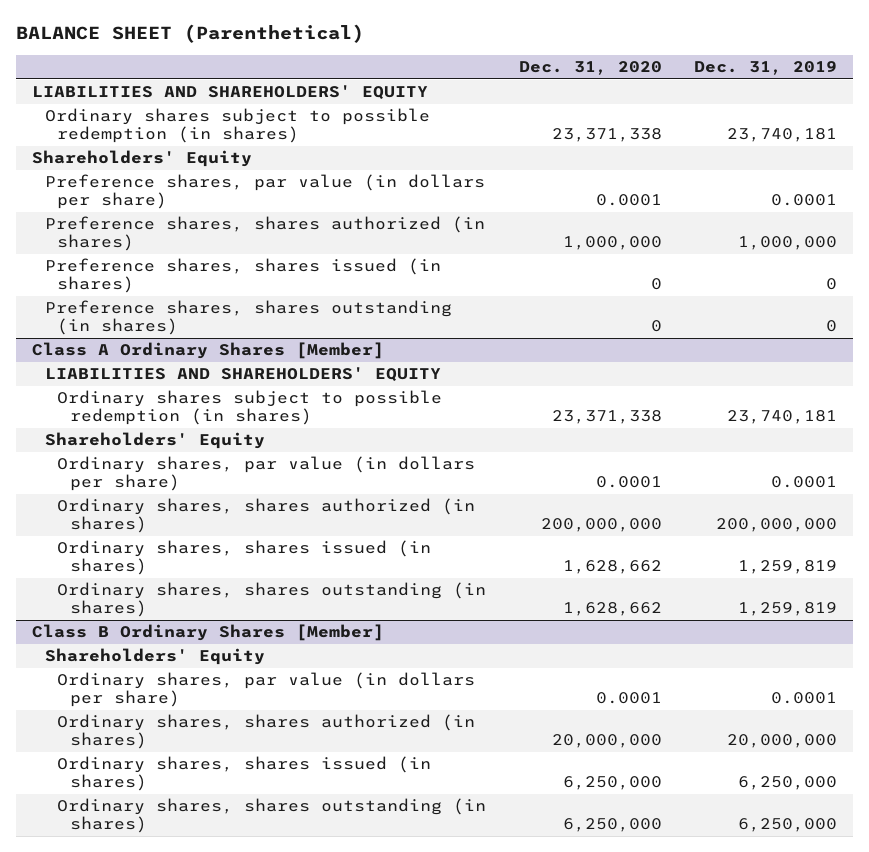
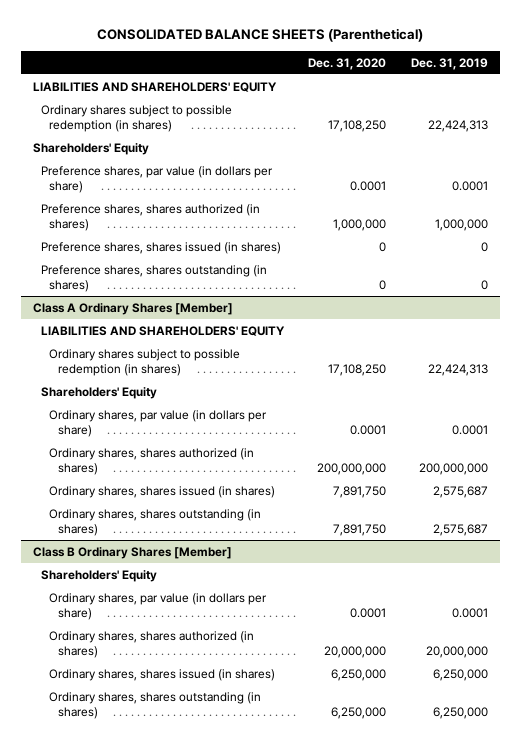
- BALANCE SHEET (Parenthetical)
+ CONSOLIDATED BALANCE SHEETS (Parenthetical)
- Ordinary shares subject to possible redemption (in shares) | 23,371,338 | 23,740,181
+ Ordinary shares subject to possible redemption (in shares) | 17,108,250 | 22,424,313
@ Class A Ordinary Shares [Member]
- Ordinary shares subject to possible redemption (in shares) | 23,371,338 | 23,740,181
+ Ordinary shares subject to possible redemption (in shares) | 17,108,250 | 22,424,313
- Ordinary shares, shares issued (in shares) | 1,628,662 | 1,259,819
- Ordinary shares, shares outstanding (in shares) | 1,628,662 | 1,259,819
+ Ordinary shares, shares issued (in shares) | 7,891,750 | 2,575,687
+ Ordinary shares, shares outstanding (in shares) | 7,891,750 | 2,575,687

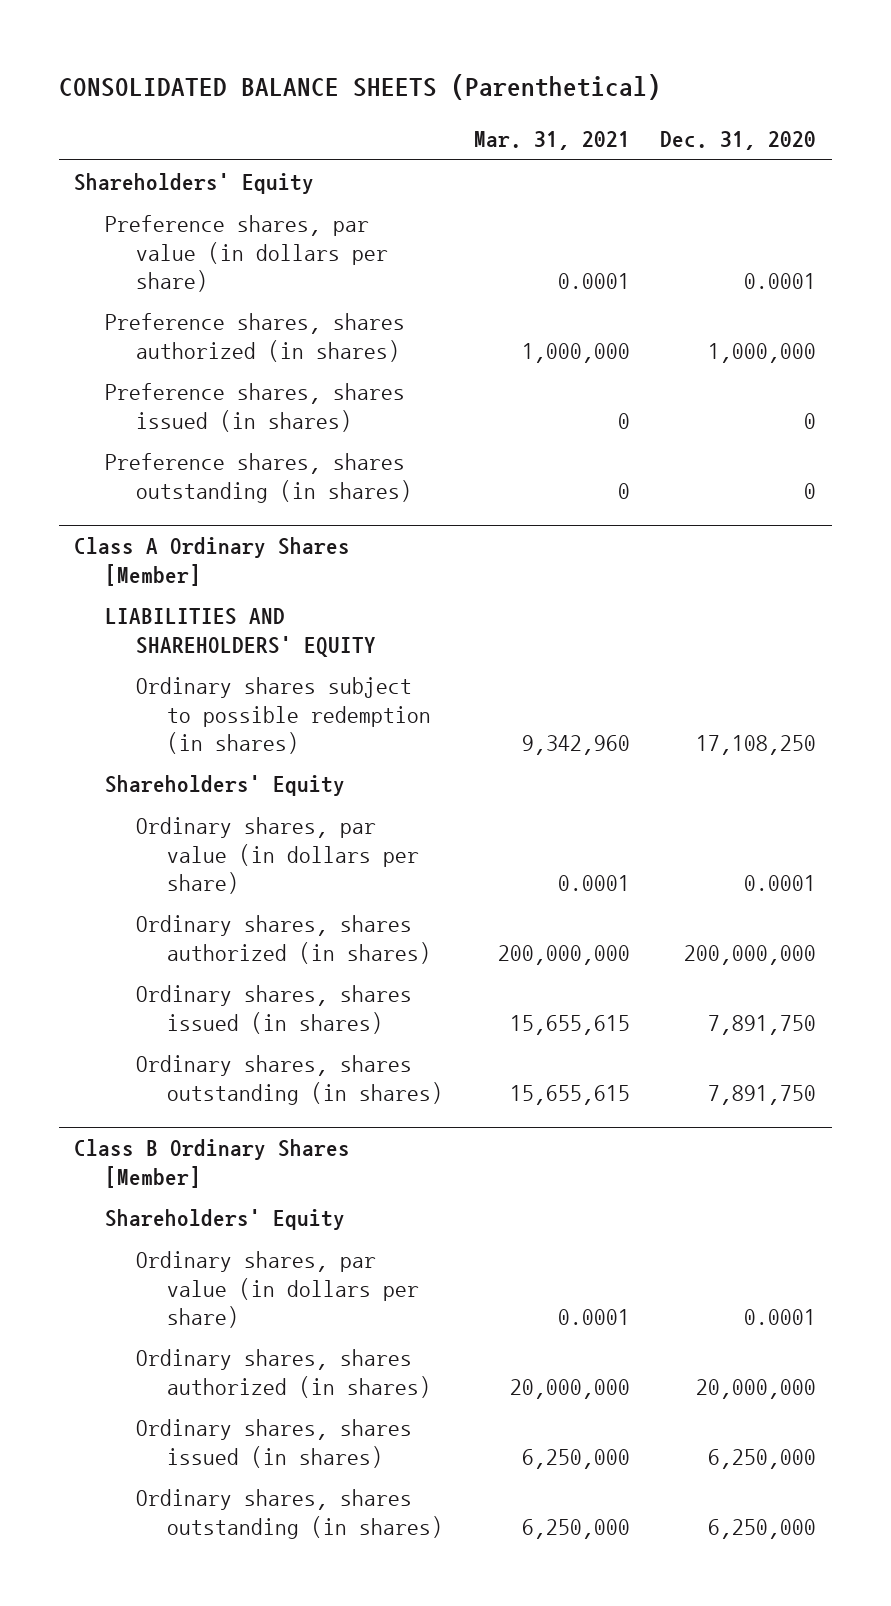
- | Dec. 31, 2020 | Dec. 31, 2019
+ | Mar. 31, 2021 | Dec. 31, 2020
- LIABILITIES AND SHAREHOLDERS' EQUITY
- Ordinary shares subject to possible redemption (in shares) | 17,108,250 | 22,424,313

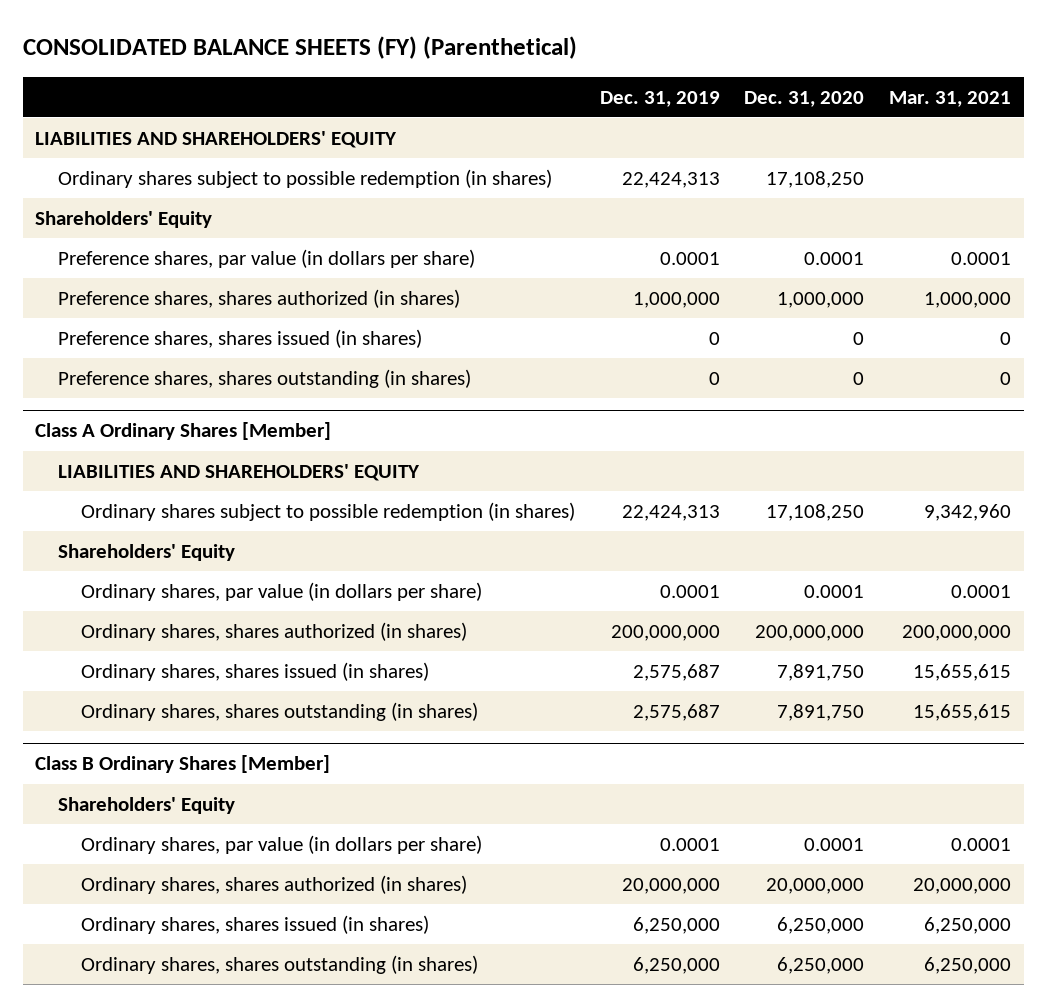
- CONSOLIDATED BALANCE SHEETS (Parenthetical)
+ CONSOLIDATED BALANCE SHEETS (FY) (Parenthetical)
- | Mar. 31, 2021 | Dec. 31, 2020
+ | Dec. 31, 2019 | Dec. 31, 2020 | Mar. 31, 2021
+ LIABILITIES AND SHAREHOLDERS' EQUITY
+ Ordinary shares subject to possible redemption (in shares) | 22,424,313 | 17,108,250 |

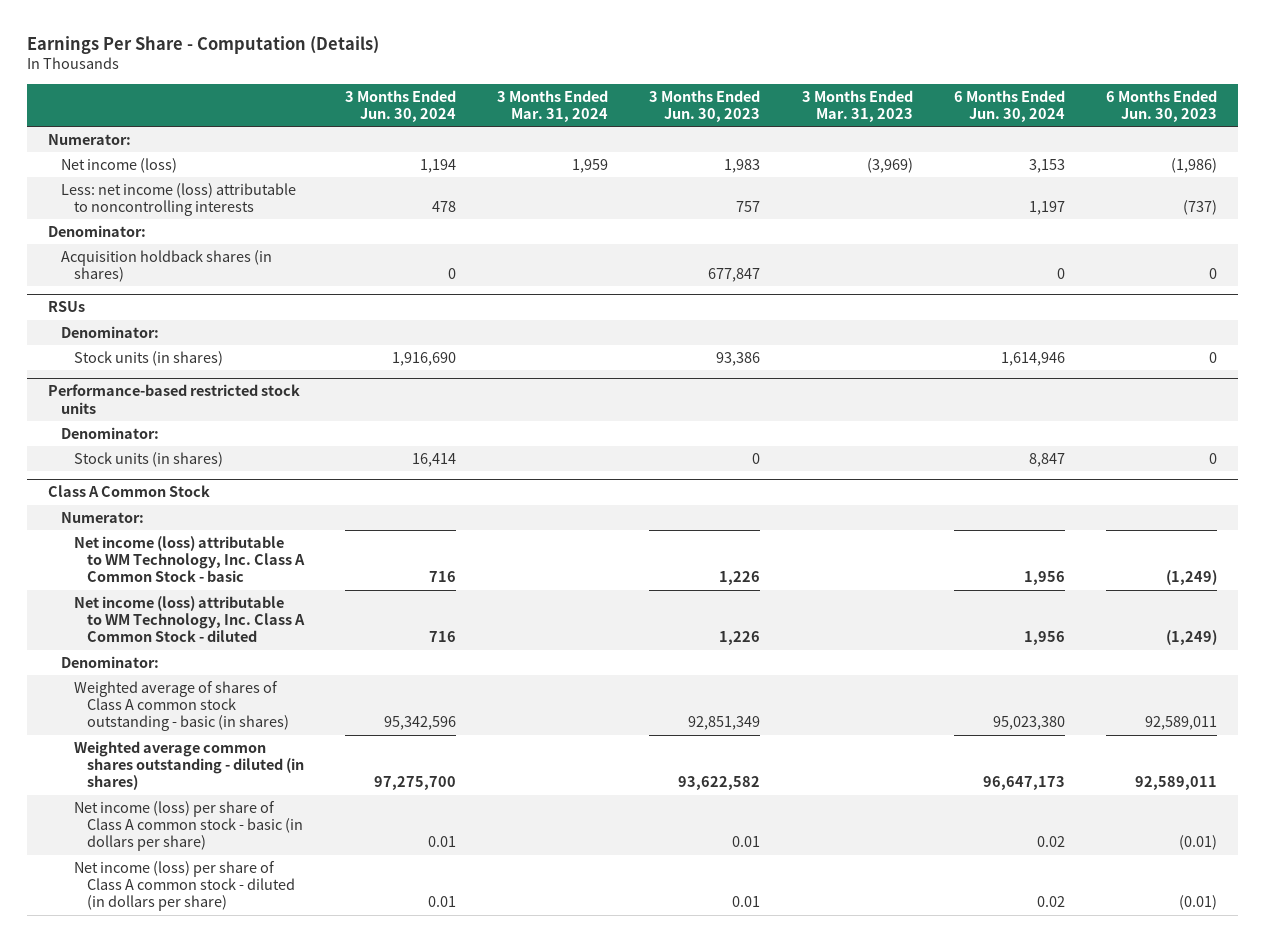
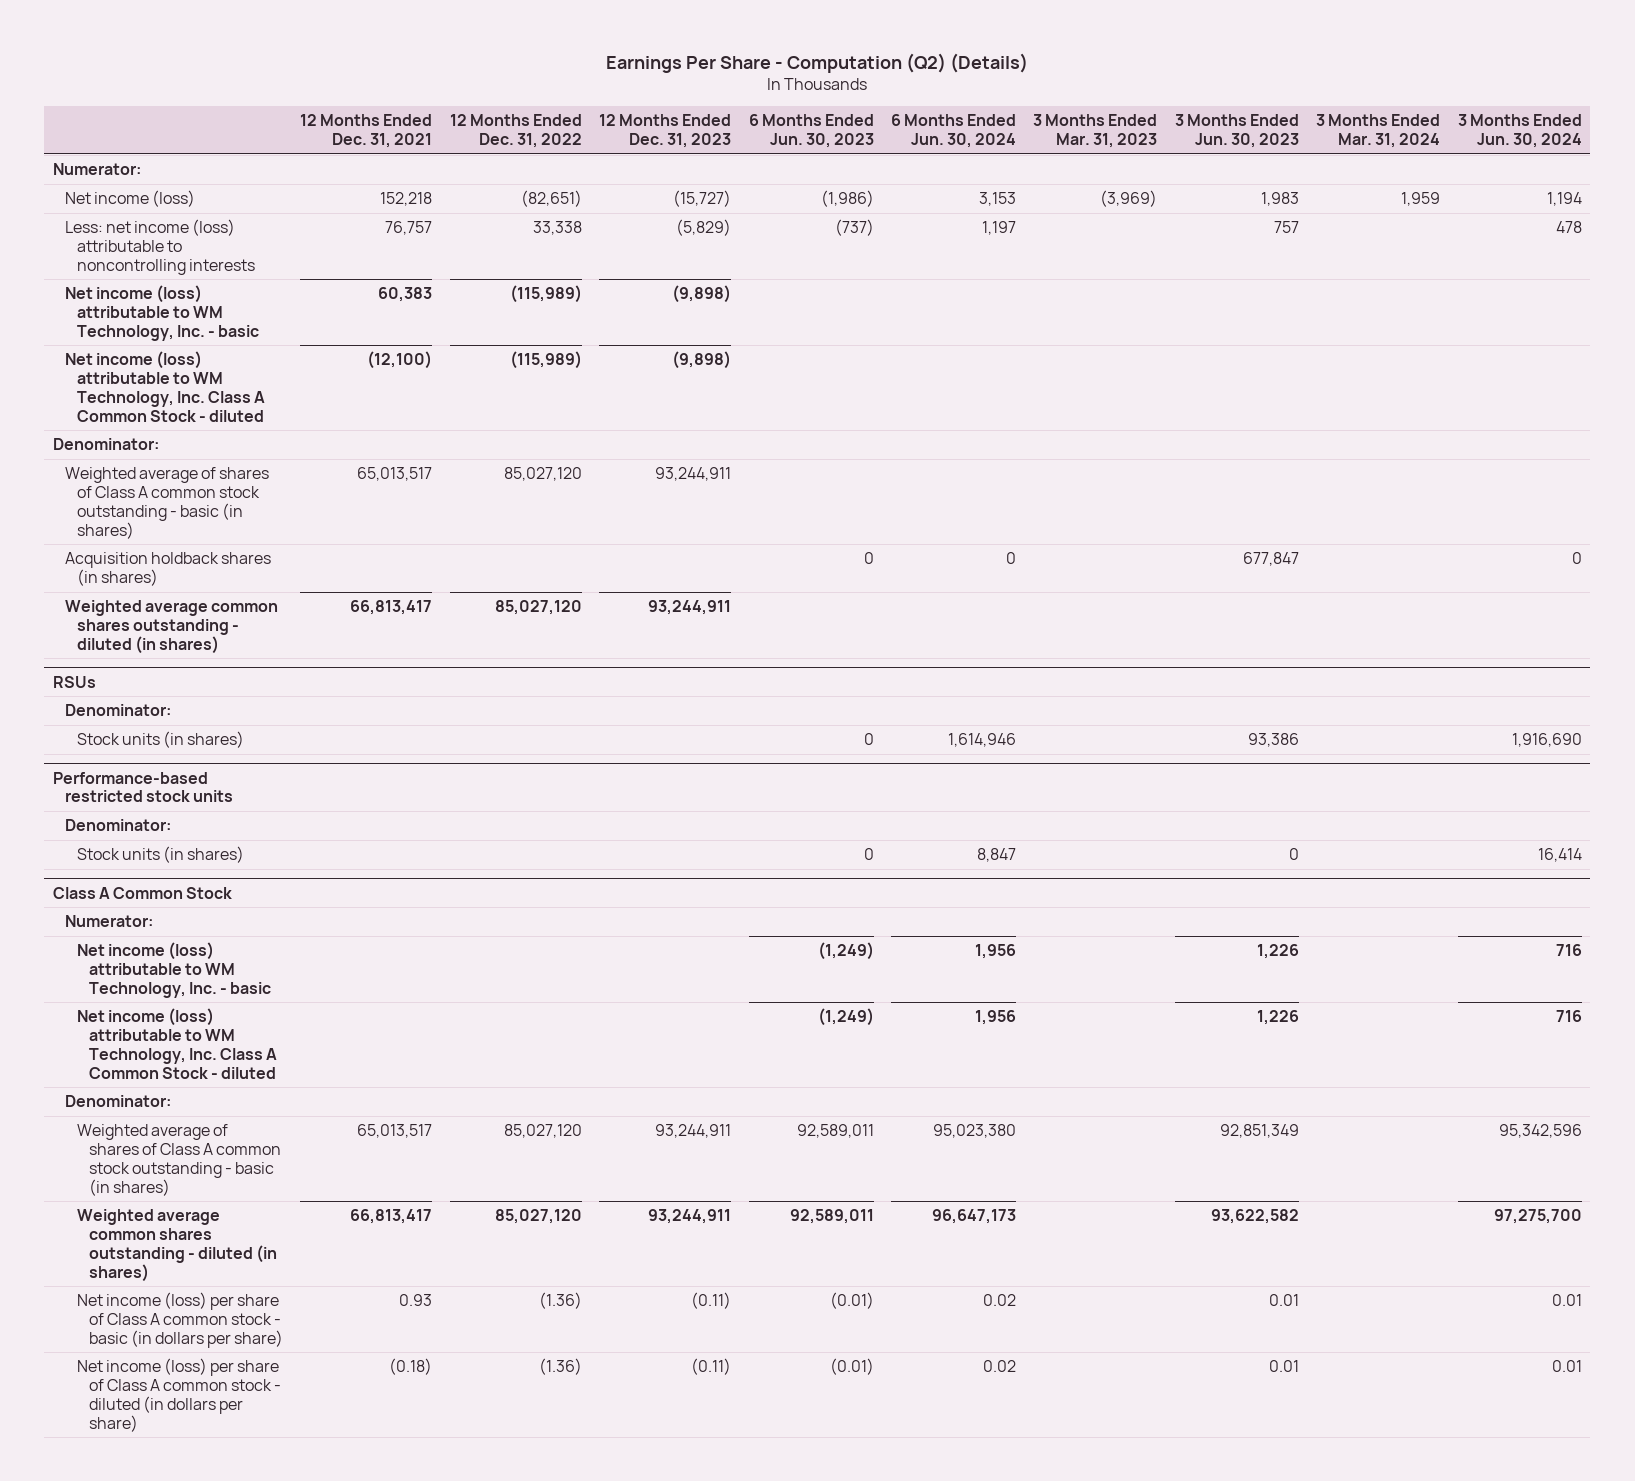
- Earnings Per Share - Computation (Details)
+ Earnings Per Share - Computation (Q2) (Details)
- | 3 Months Ended Jun. 30, 2024 | 3 Months Ended Mar. 31, 2024 | 3 Months Ended Jun. 30, 2023 | 3 Months Ended Mar. 31, 2023 | 6 Months Ended Jun. 30, 2024 | 6 Months Ended Jun. 30, 2023
+ | 12 Months Ended Dec. 31, 2021 | 12 Months Ended Dec. 31, 2022 | 12 Months Ended Dec. 31, 2023 | 6 Months Ended Jun. 30, 2023 | 6 Months Ended Jun. 30, 2024 | 3 Months Ended Mar. 31, 2023 | 3 Months Ended Jun. 30, 2023 | 3 Months Ended Mar. 31, 2024 | 3 Months Ended Jun. 30, 2024
+ Net income (loss) attributable to WM Technology, Inc. - basic | 60,383 | (115,989) | (9,898) | | | | | |
+ Net income (loss) attributable to WM Technology, Inc. Class A Common Stock - diluted | (12,100) | (115,989) | (9,898) | | | | | |
+ Weighted average of shares of Class A common stock outstanding - basic (in shares) | 65,013,517 | 85,027,120 | 93,244,911 | | | | | |
+ Weighted average common shares outstanding - diluted (in shares) | 66,813,417 | 85,027,120 | 93,244,911 | | | | | |
@ Class A Common Stock
- Net income (loss) attributable to WM Technology, Inc. Class A Common Stock - basic | 716 | | 1,226 | | 1,956 | (1,249)
+ Net income (loss) attributable to WM Technology, Inc. - basic | | | | (1,249) | 1,956 | | 1,226 | | 716

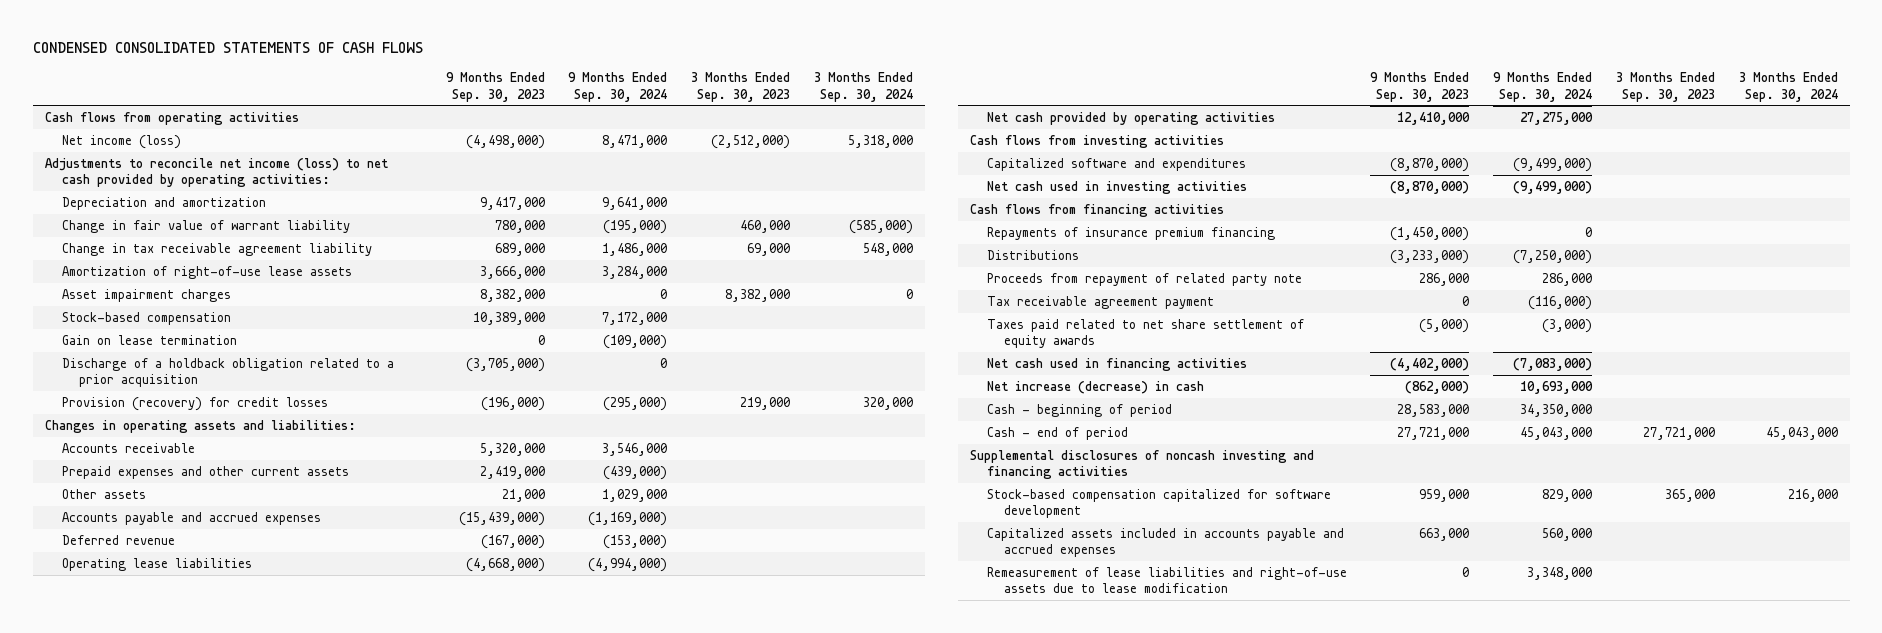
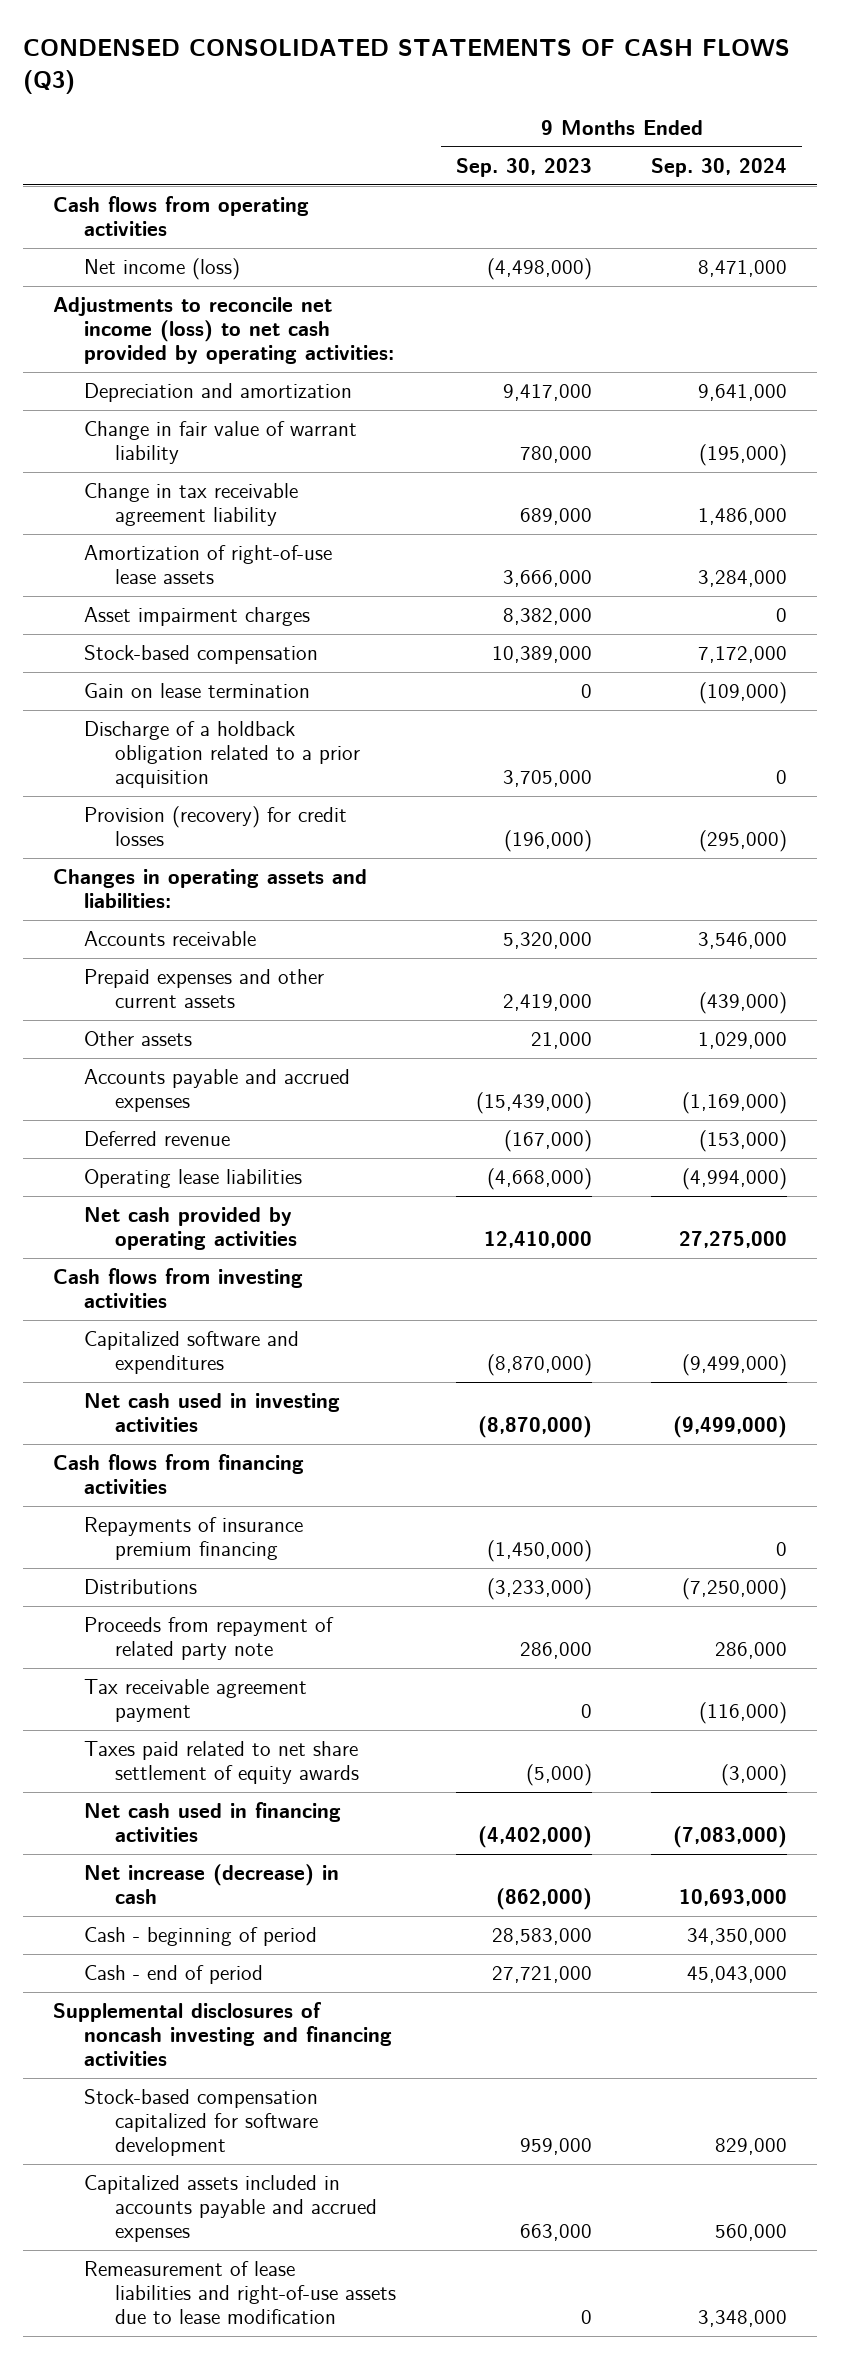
- CONDENSED CONSOLIDATED STATEMENTS OF CASH FLOWS
+ CONDENSED CONSOLIDATED STATEMENTS OF CASH FLOWS (Q3)
- | 9 Months Ended Sep. 30, 2023 | 9 Months Ended Sep. 30, 2024 | 3 Months Ended Sep. 30, 2023 | 3 Months Ended Sep. 30, 2024
+ | 9 Months Ended Sep. 30, 2023 | 9 Months Ended Sep. 30, 2024
- Discharge of a holdback obligation related to a prior acquisition | (3,705,000) | 0 | |
+ Discharge of a holdback obligation related to a prior acquisition | 3,705,000 | 0

